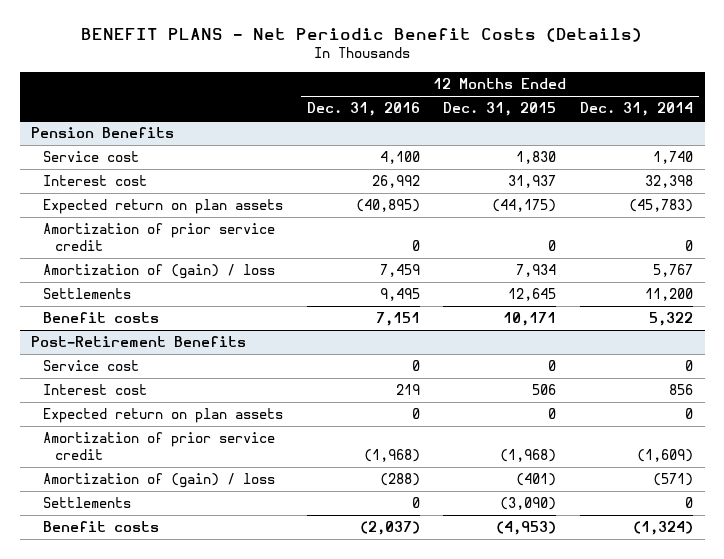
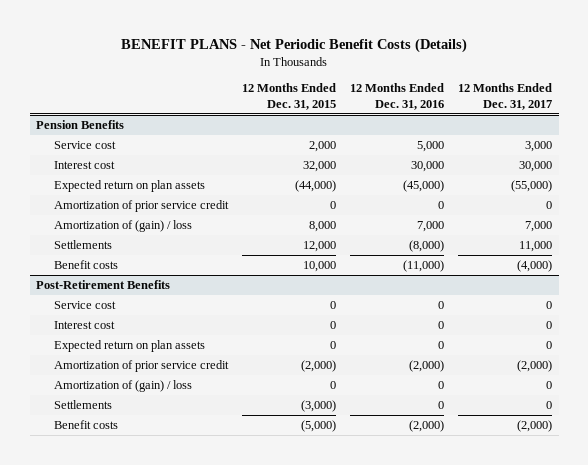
- | 12 Months Ended Dec. 31, 2016 | 12 Months Ended Dec. 31, 2015 | 12 Months Ended Dec. 31, 2014
+ | 12 Months Ended Dec. 31, 2015 | 12 Months Ended Dec. 31, 2016 | 12 Months Ended Dec. 31, 2017
@ Pension Benefits
- Service cost | 4,100 | 1,830 | 1,740
- Interest cost | 26,992 | 31,937 | 32,398
- Expected return on plan assets | (40,895) | (44,175) | (45,783)
+ Service cost | 2,000 | 5,000 | 3,000
+ Interest cost | 32,000 | 30,000 | 30,000
+ Expected return on plan assets | (44,000) | (45,000) | (55,000)
- Amortization of (gain) / loss | 7,459 | 7,934 | 5,767
- Settlements | 9,495 | 12,645 | 11,200
- Benefit costs | 7,151 | 10,171 | 5,322
+ Amortization of (gain) / loss | 8,000 | 7,000 | 7,000
+ Settlements | 12,000 | (8,000) | 11,000
+ Benefit costs | 10,000 | (11,000) | (4,000)
@ Post-Retirement Benefits
- Interest cost | 219 | 506 | 856
+ Interest cost | 0 | 0 | 0
- Amortization of prior service credit | (1,968) | (1,968) | (1,609)
- Amortization of (gain) / loss | (288) | (401) | (571)
- Settlements | 0 | (3,090) | 0
- Benefit costs | (2,037) | (4,953) | (1,324)
+ Amortization of prior service credit | (2,000) | (2,000) | (2,000)
+ Amortization of (gain) / loss | 0 | 0 | 0
+ Settlements | (3,000) | 0 | 0
+ Benefit costs | (5,000) | (2,000) | (2,000)

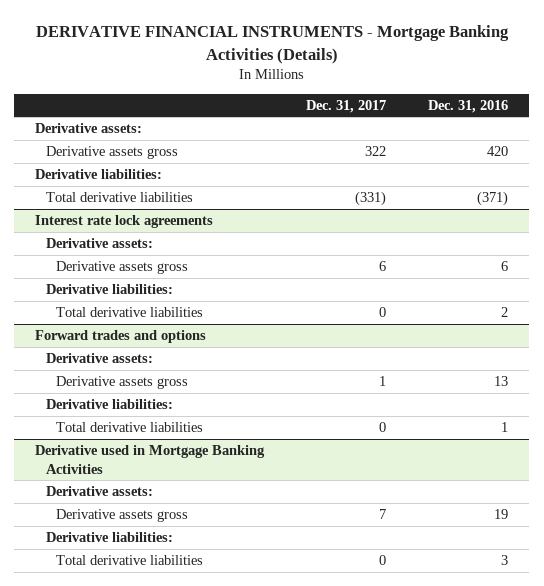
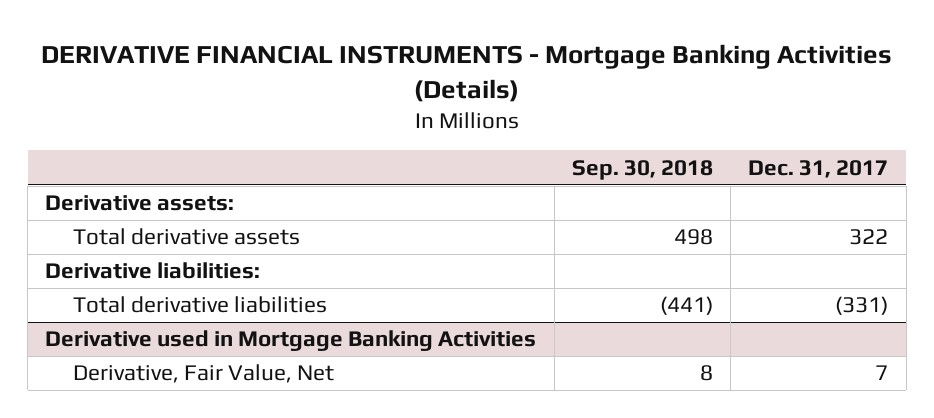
- | Dec. 31, 2017 | Dec. 31, 2016
+ | Sep. 30, 2018 | Dec. 31, 2017
- Derivative assets gross | 322 | 420
+ Total derivative assets | 498 | 322
- Interest rate lock agreements
- Derivative assets:
- Derivative assets gross | 6 | 6
- Derivative liabilities:
- Total derivative liabilities | 0 | 2
- Forward trades and options
- Derivative assets:
- Derivative assets gross | 1 | 13
- Derivative liabilities:
- Total derivative liabilities | 0 | 1
@ Derivative used in Mortgage Banking Activities
- Derivative assets:
- Derivative assets gross | 7 | 19
- Derivative liabilities:
- Total derivative liabilities | 0 | 3
+ Derivative, Fair Value, Net | 8 | 7

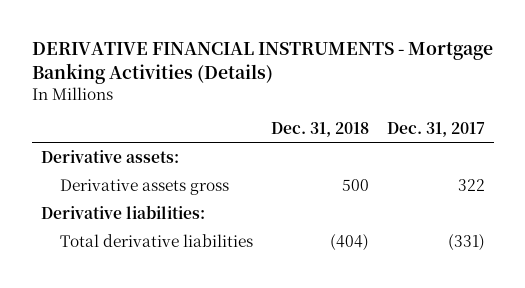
- | Sep. 30, 2018 | Dec. 31, 2017
+ | Dec. 31, 2018 | Dec. 31, 2017
- Total derivative assets | 498 | 322
+ Derivative assets gross | 500 | 322
- Derivative used in Mortgage Banking Activities
- Derivative, Fair Value, Net | 8 | 7

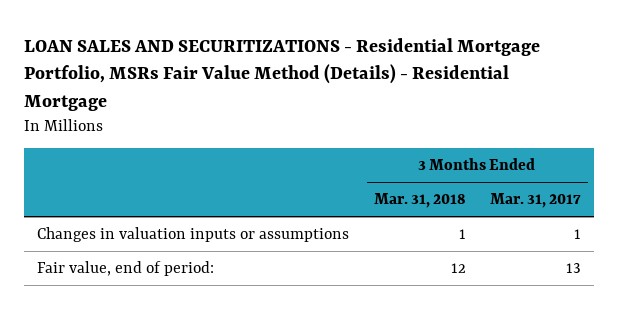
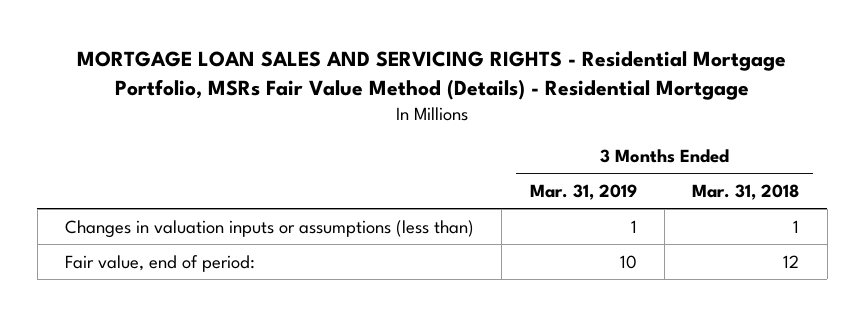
- LOAN SALES AND SECURITIZATIONS - Residential Mortgage Portfolio, MSRs Fair Value Method (Details) - Residential Mortgage
+ MORTGAGE LOAN SALES AND SERVICING RIGHTS - Residential Mortgage Portfolio, MSRs Fair Value Method (Details) - Residential Mortgage
- | 3 Months Ended Mar. 31, 2018 | 3 Months Ended Mar. 31, 2017
+ | 3 Months Ended Mar. 31, 2019 | 3 Months Ended Mar. 31, 2018
- Changes in valuation inputs or assumptions | 1 | 1
+ Changes in valuation inputs or assumptions (less than) | 1 | 1

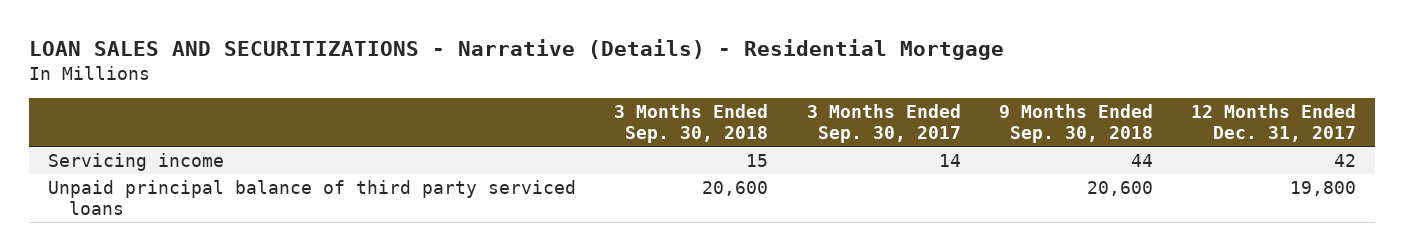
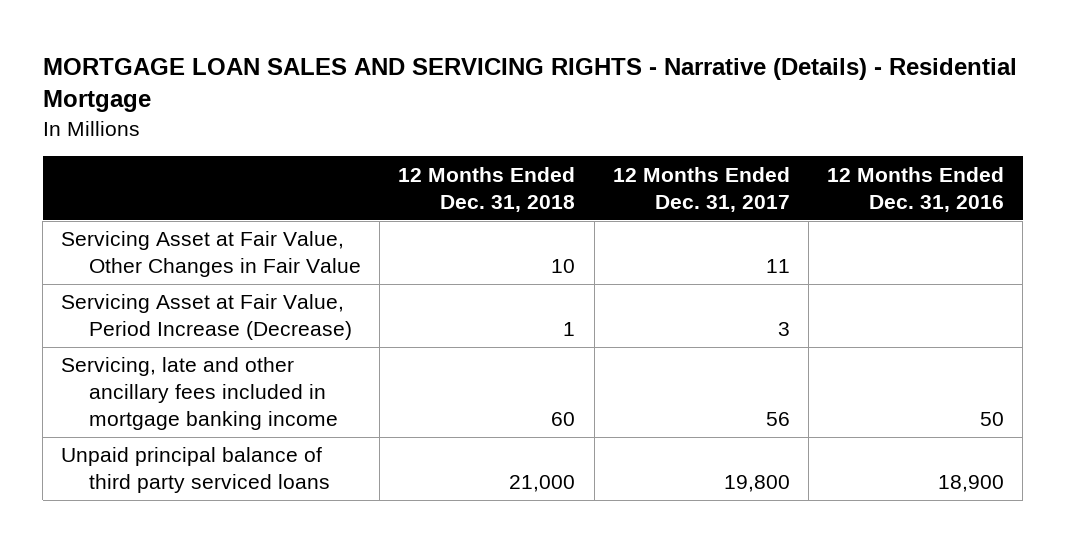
- LOAN SALES AND SECURITIZATIONS - Narrative (Details) - Residential Mortgage
+ MORTGAGE LOAN SALES AND SERVICING RIGHTS - Narrative (Details) - Residential Mortgage
- | 3 Months Ended Sep. 30, 2018 | 3 Months Ended Sep. 30, 2017 | 9 Months Ended Sep. 30, 2018 | 12 Months Ended Dec. 31, 2017
+ | 12 Months Ended Dec. 31, 2018 | 12 Months Ended Dec. 31, 2017 | 12 Months Ended Dec. 31, 2016
- Servicing income | 15 | 14 | 44 | 42
+ Servicing Asset at Fair Value, Other Changes in Fair Value | 10 | 11 |
+ Servicing Asset at Fair Value, Period Increase (Decrease) | 1 | 3 |
+ Servicing, late and other ancillary fees included in mortgage banking income | 60 | 56 | 50

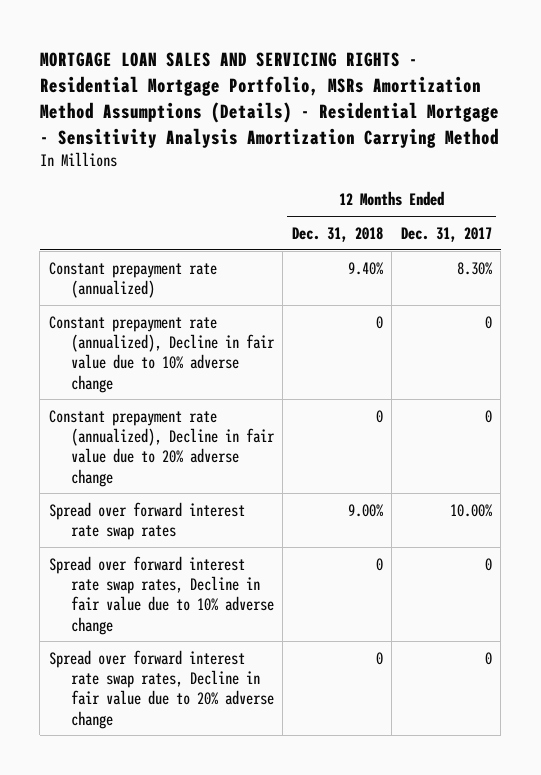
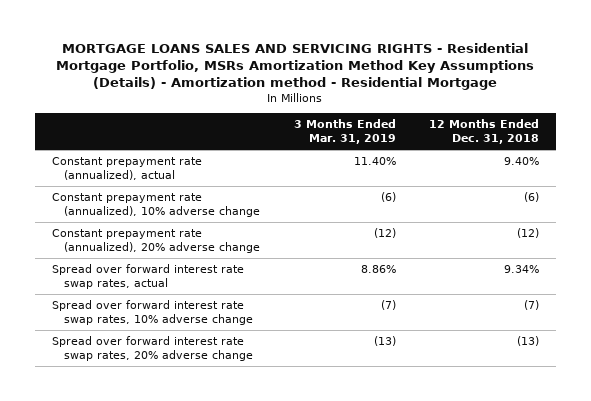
- MORTGAGE LOAN SALES AND SERVICING RIGHTS - Residential Mortgage Portfolio, MSRs Amortization Method Assumptions (Details) - Residential Mortgage - Sensitivity Analysis Amortization Carrying Method
+ MORTGAGE LOANS SALES AND SERVICING RIGHTS - Residential Mortgage Portfolio, MSRs Amortization Method Key Assumptions (Details) - Amortization method - Residential Mortgage
- | 12 Months Ended Dec. 31, 2018 | 12 Months Ended Dec. 31, 2017
+ | 3 Months Ended Mar. 31, 2019 | 12 Months Ended Dec. 31, 2018
- Constant prepayment rate (annualized) | 9.40% | 8.30%
- Constant prepayment rate (annualized), Decline in fair value due to 10% adverse change | 0 | 0
- Constant prepayment rate (annualized), Decline in fair value due to 20% adverse change | 0 | 0
- Spread over forward interest rate swap rates | 9.00% | 10.00%
- Spread over forward interest rate swap rates, Decline in fair value due to 10% adverse change | 0 | 0
- Spread over forward interest rate swap rates, Decline in fair value due to 20% adverse change | 0 | 0
+ Constant prepayment rate (annualized), actual | 11.40% | 9.40%
+ Constant prepayment rate (annualized), 10% adverse change | (6) | (6)
+ Constant prepayment rate (annualized), 20% adverse change | (12) | (12)
+ Spread over forward interest rate swap rates, actual | 8.86% | 9.34%
+ Spread over forward interest rate swap rates, 10% adverse change | (7) | (7)
+ Spread over forward interest rate swap rates, 20% adverse change | (13) | (13)

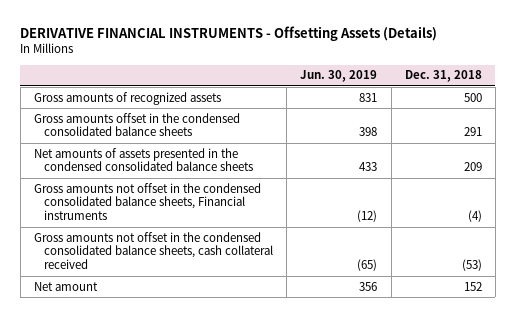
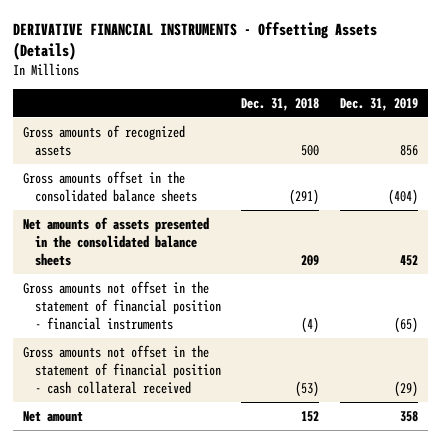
- | Jun. 30, 2019 | Dec. 31, 2018
+ | Dec. 31, 2018 | Dec. 31, 2019
- Gross amounts offset in the condensed consolidated balance sheets | 398 | 291
- Net amounts of assets presented in the condensed consolidated balance sheets | 433 | 209
- Gross amounts not offset in the condensed consolidated balance sheets, Financial instruments | (12) | (4)
- Gross amounts not offset in the condensed consolidated balance sheets, cash collateral received | (65) | (53)
+ Gross amounts offset in the consolidated balance sheets | (291) | (404)
+ Net amounts of assets presented in the consolidated balance sheets | 209 | 452
+ Gross amounts not offset in the statement of financial position - financial instruments | (4) | (65)
+ Gross amounts not offset in the statement of financial position - cash collateral received | (53) | (29)

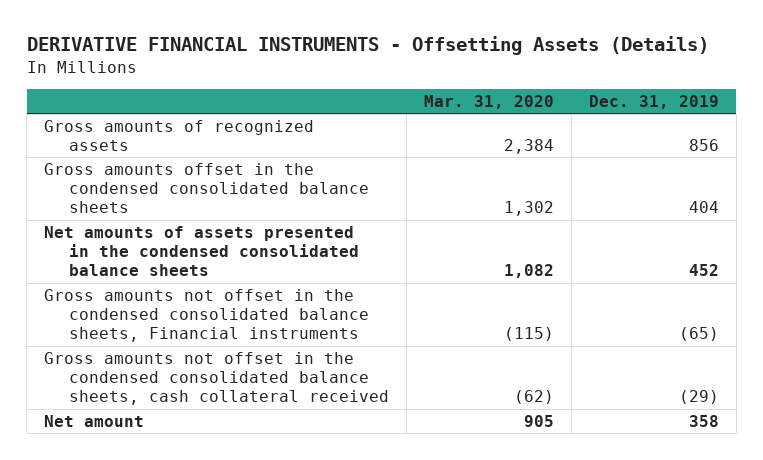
- | Dec. 31, 2018 | Dec. 31, 2019
+ | Mar. 31, 2020 | Dec. 31, 2019
- Gross amounts offset in the consolidated balance sheets | (291) | (404)
- Net amounts of assets presented in the consolidated balance sheets | 209 | 452
- Gross amounts not offset in the statement of financial position - financial instruments | (4) | (65)
- Gross amounts not offset in the statement of financial position - cash collateral received | (53) | (29)
+ Gross amounts offset in the condensed consolidated balance sheets | 1,302 | 404
+ Net amounts of assets presented in the condensed consolidated balance sheets | 1,082 | 452
+ Gross amounts not offset in the condensed consolidated balance sheets, Financial instruments | (115) | (65)
+ Gross amounts not offset in the condensed consolidated balance sheets, cash collateral received | (62) | (29)

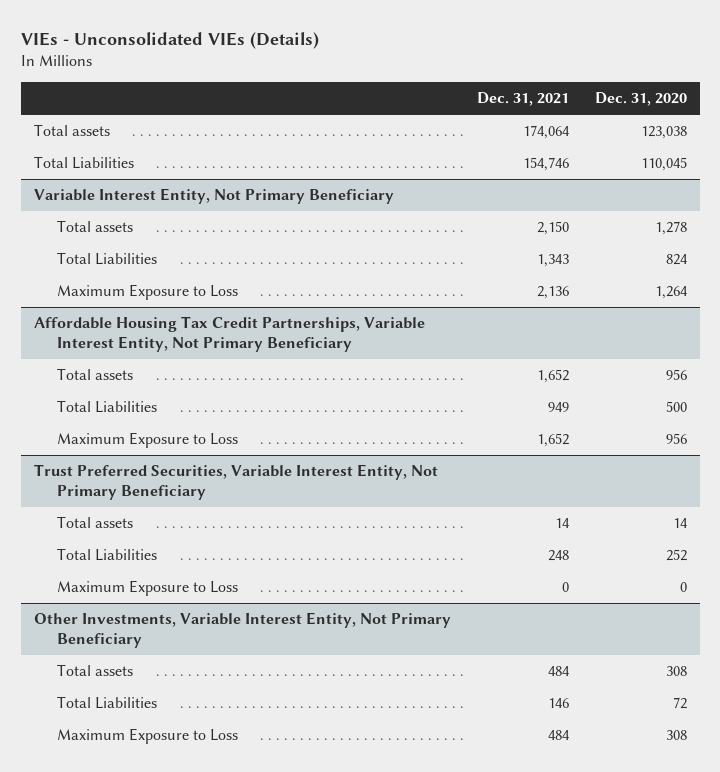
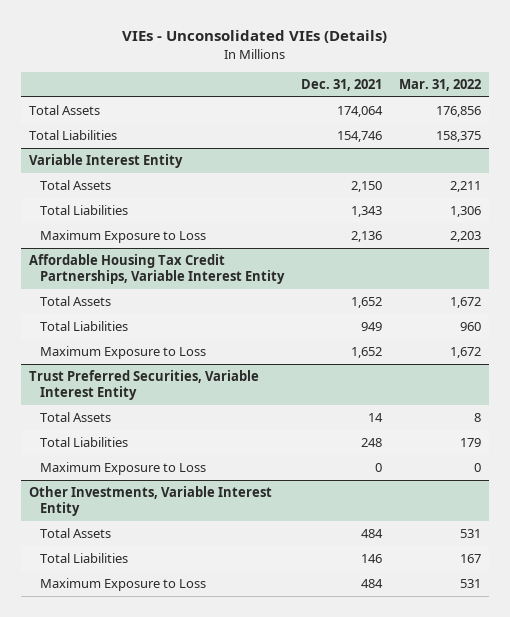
- | Dec. 31, 2021 | Dec. 31, 2020
+ | Dec. 31, 2021 | Mar. 31, 2022
- Total assets | 174,064 | 123,038
+ Total Assets | 174,064 | 176,856
- Variable Interest Entity, Not Primary Beneficiary
- Total assets | 2,150 | 1,278
+ Variable Interest Entity
+ Total Assets | 2,150 | 2,211
- Affordable Housing Tax Credit Partnerships, Variable Interest Entity, Not Primary Beneficiary
- Total assets | 1,652 | 956
+ Affordable Housing Tax Credit Partnerships, Variable Interest Entity
+ Total Assets | 1,652 | 1,672
- Trust Preferred Securities, Variable Interest Entity, Not Primary Beneficiary
- Total assets | 14 | 14
+ Trust Preferred Securities, Variable Interest Entity
+ Total Assets | 14 | 8
- Other Investments, Variable Interest Entity, Not Primary Beneficiary
- Total assets | 484 | 308
+ Other Investments, Variable Interest Entity
+ Total Assets | 484 | 531

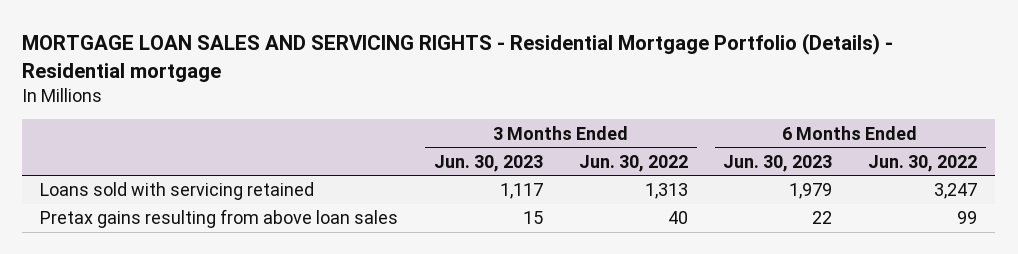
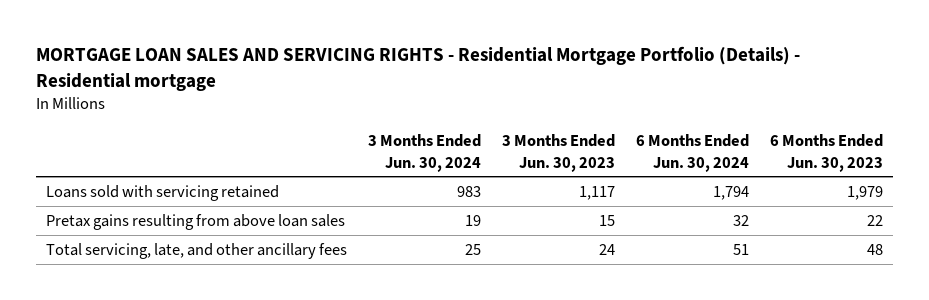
- | 3 Months Ended Jun. 30, 2023 | 3 Months Ended Jun. 30, 2022 | 6 Months Ended Jun. 30, 2023 | 6 Months Ended Jun. 30, 2022
+ | 3 Months Ended Jun. 30, 2024 | 3 Months Ended Jun. 30, 2023 | 6 Months Ended Jun. 30, 2024 | 6 Months Ended Jun. 30, 2023
+ Total servicing, late, and other ancillary fees | 25 | 24 | 51 | 48

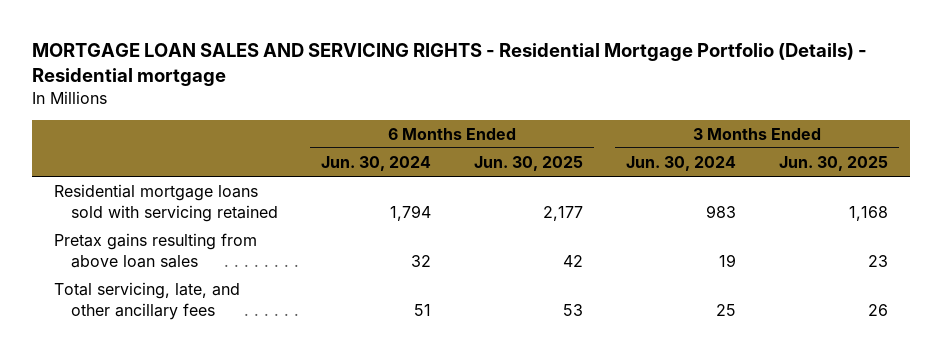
- | 3 Months Ended Jun. 30, 2024 | 3 Months Ended Jun. 30, 2023 | 6 Months Ended Jun. 30, 2024 | 6 Months Ended Jun. 30, 2023
+ | 6 Months Ended Jun. 30, 2024 | 6 Months Ended Jun. 30, 2025 | 3 Months Ended Jun. 30, 2024 | 3 Months Ended Jun. 30, 2025
- Loans sold with servicing retained | 983 | 1,117 | 1,794 | 1,979
+ Residential mortgage loans sold with servicing retained | 1,794 | 2,177 | 983 | 1,168

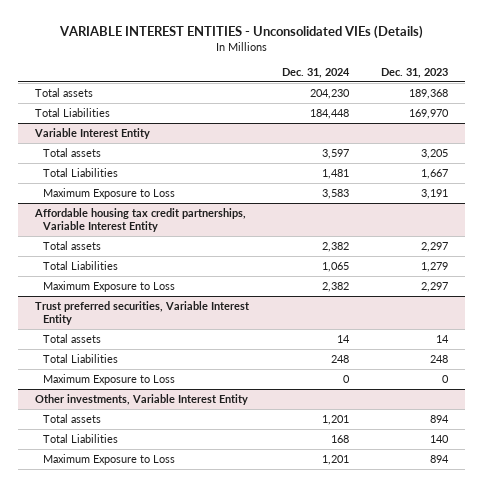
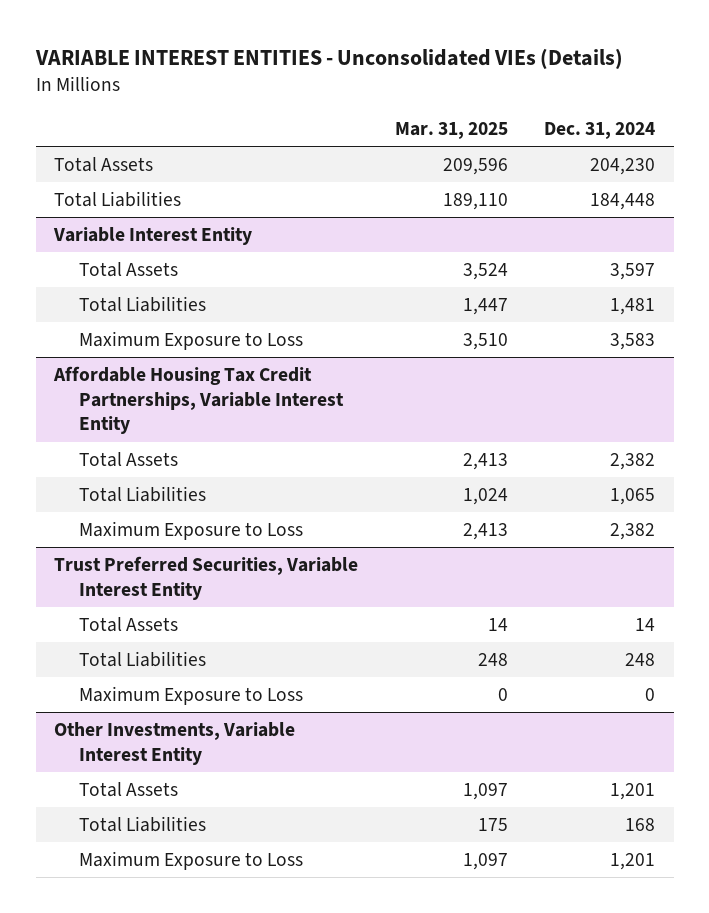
- | Dec. 31, 2024 | Dec. 31, 2023
+ | Mar. 31, 2025 | Dec. 31, 2024
- Total assets | 204,230 | 189,368
+ Total Assets | 209,596 | 204,230
@ Variable Interest Entity
- Total assets | 3,597 | 3,205
+ Total Assets | 3,524 | 3,597
- Affordable housing tax credit partnerships, Variable Interest Entity
- Total assets | 2,382 | 2,297
+ Affordable Housing Tax Credit Partnerships, Variable Interest Entity
+ Total Assets | 2,413 | 2,382
- Trust preferred securities, Variable Interest Entity
- Total assets | 14 | 14
+ Trust Preferred Securities, Variable Interest Entity
+ Total Assets | 14 | 14
- Other investments, Variable Interest Entity
- Total assets | 1,201 | 894
+ Other Investments, Variable Interest Entity
+ Total Assets | 1,097 | 1,201

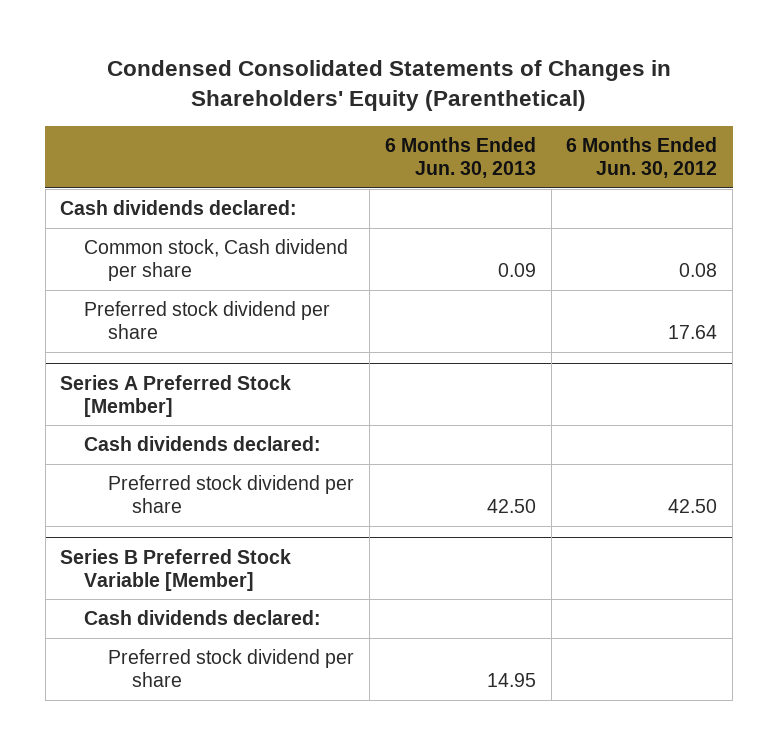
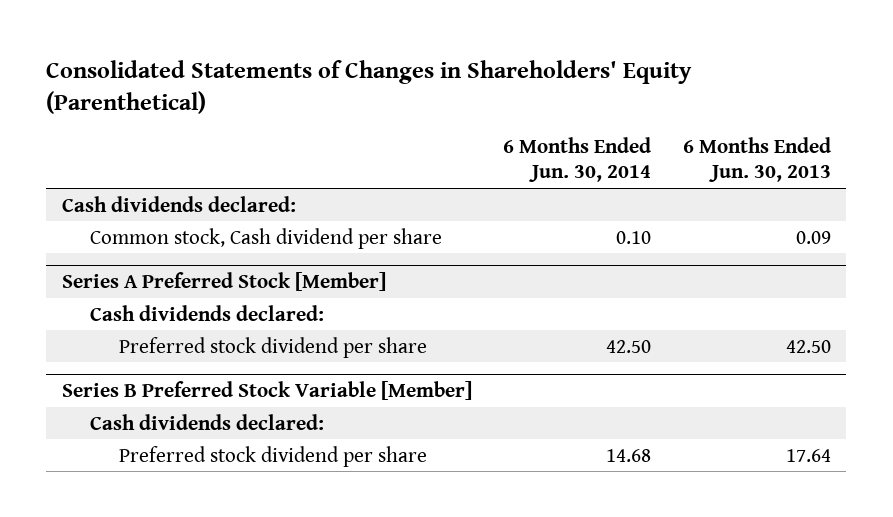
- Condensed Consolidated Statements of Changes in Shareholders' Equity (Parenthetical)
+ Consolidated Statements of Changes in Shareholders' Equity (Parenthetical)
- | 6 Months Ended Jun. 30, 2013 | 6 Months Ended Jun. 30, 2012
+ | 6 Months Ended Jun. 30, 2014 | 6 Months Ended Jun. 30, 2013
- Preferred stock dividend per share | | 17.64
@ Series B Preferred Stock Variable [Member]
- Preferred stock dividend per share | 14.95 |
+ Preferred stock dividend per share | 14.68 | 17.64

